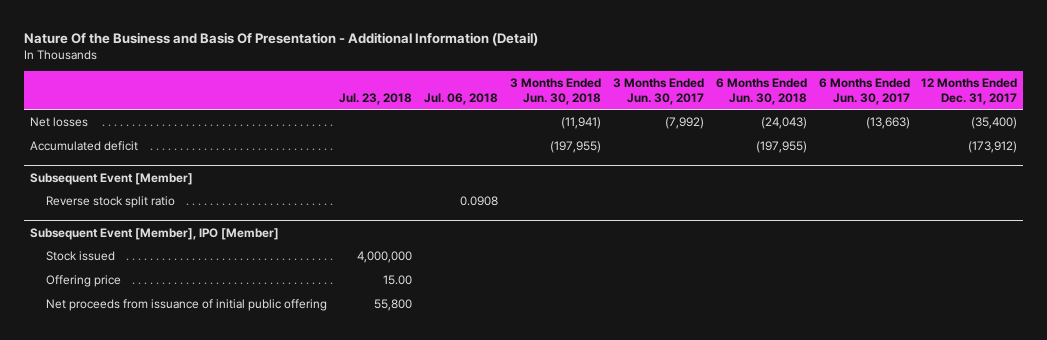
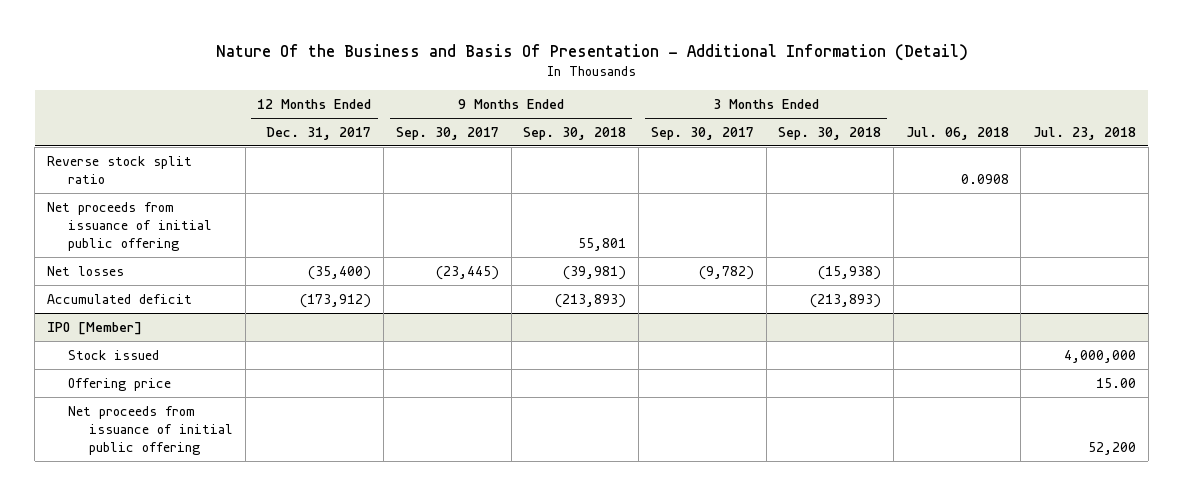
- | Jul. 23, 2018 | Jul. 06, 2018 | 3 Months Ended Jun. 30, 2018 | 3 Months Ended Jun. 30, 2017 | 6 Months Ended Jun. 30, 2018 | 6 Months Ended Jun. 30, 2017 | 12 Months Ended Dec. 31, 2017
+ | 12 Months Ended Dec. 31, 2017 | 9 Months Ended Sep. 30, 2017 | 9 Months Ended Sep. 30, 2018 | 3 Months Ended Sep. 30, 2017 | 3 Months Ended Sep. 30, 2018 | Jul. 06, 2018 | Jul. 23, 2018
+ Reverse stock split ratio | | | | | | 0.0908 |
+ Net proceeds from issuance of initial public offering | | | 55,801 | | | |
- Subsequent Event [Member]
- Reverse stock split ratio | | 0.0908 | | | | |
- Subsequent Event [Member], IPO [Member]
+ IPO [Member]
- Net proceeds from issuance of initial public offering | 55,800 | | | | | |
+ Net proceeds from issuance of initial public offering | | | | | | | 52,200

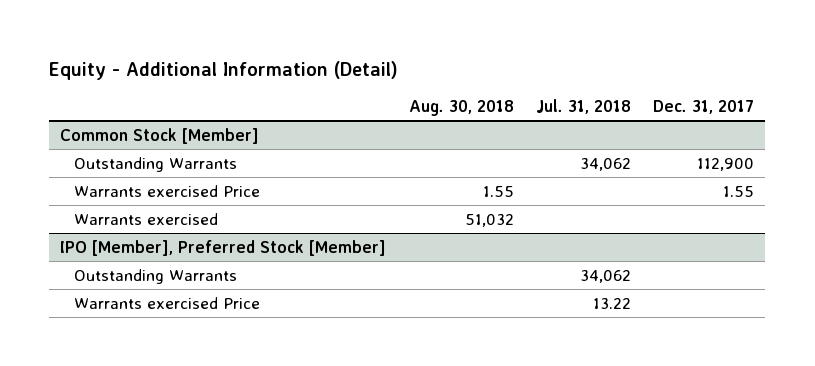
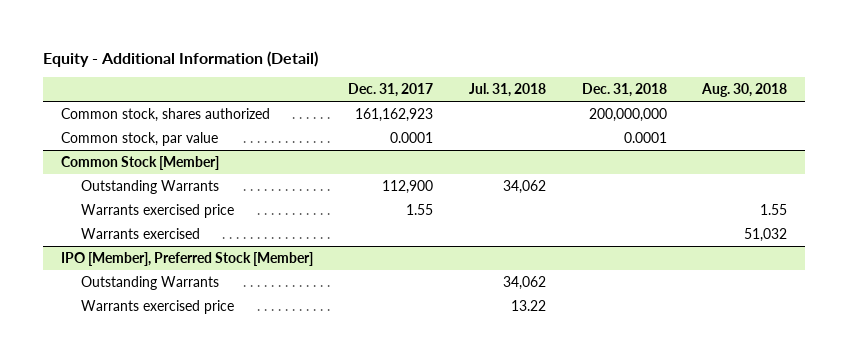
- | Aug. 30, 2018 | Jul. 31, 2018 | Dec. 31, 2017
+ | Dec. 31, 2017 | Jul. 31, 2018 | Dec. 31, 2018 | Aug. 30, 2018
+ Common stock, shares authorized | 161,162,923 | | 200,000,000 |
+ Common stock, par value | 0.0001 | | 0.0001 |
@ Common Stock [Member]
- Warrants exercised Price | 1.55 | | 1.55
+ Warrants exercised price | 1.55 | | | 1.55
@ IPO [Member], Preferred Stock [Member]
- Warrants exercised Price | | 13.22 |
+ Warrants exercised price | | 13.22 | |

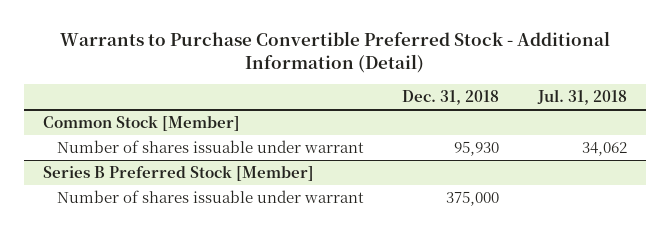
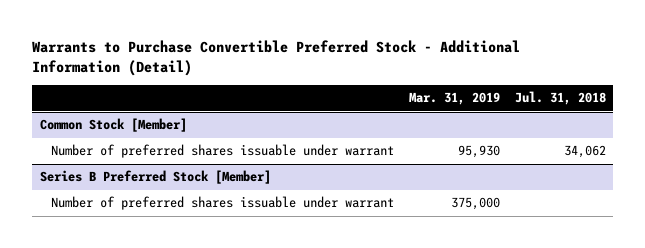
- | Dec. 31, 2018 | Jul. 31, 2018
+ | Mar. 31, 2019 | Jul. 31, 2018
@ Common Stock [Member]
- Number of shares issuable under warrant | 95,930 | 34,062
+ Number of preferred shares issuable under warrant | 95,930 | 34,062
@ Series B Preferred Stock [Member]
- Number of shares issuable under warrant | 375,000 |
+ Number of preferred shares issuable under warrant | 375,000 |

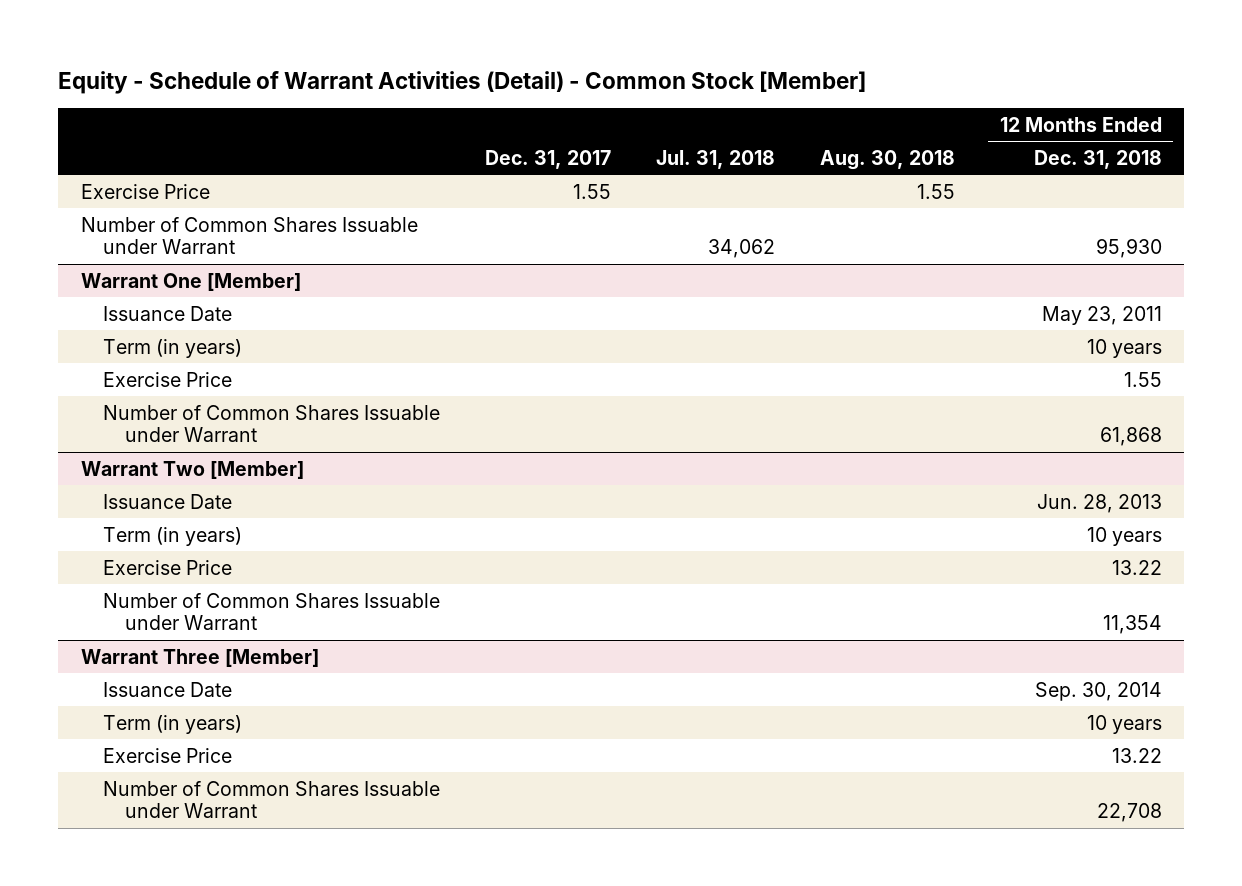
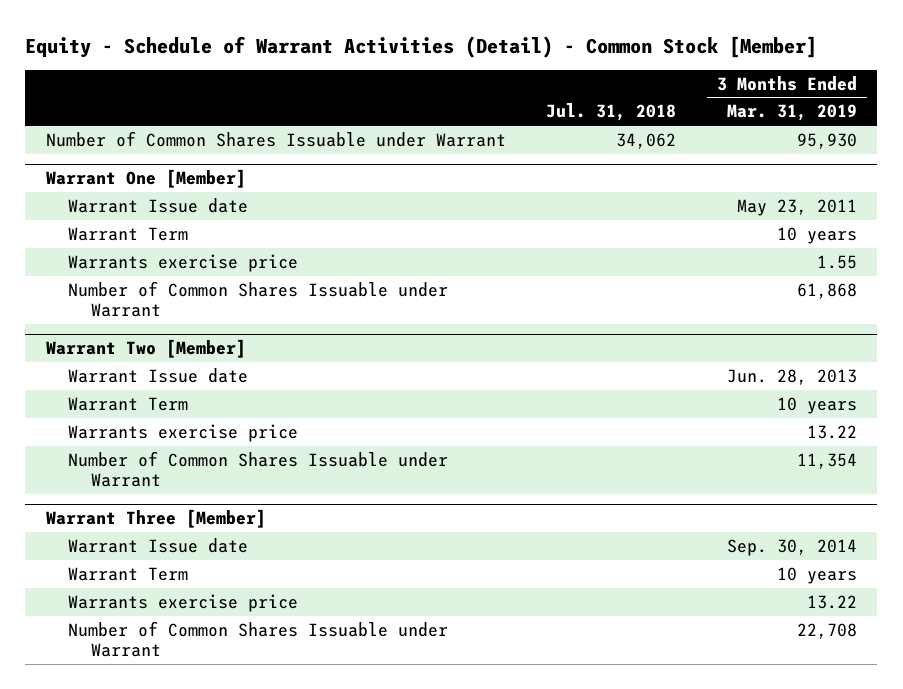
- | Dec. 31, 2017 | Jul. 31, 2018 | Aug. 30, 2018 | 12 Months Ended Dec. 31, 2018
+ | Jul. 31, 2018 | 3 Months Ended Mar. 31, 2019
- Exercise Price | 1.55 | | 1.55 |
@ Warrant One [Member]
- Issuance Date | | | | May 23, 2011
- Term (in years) | | | | 10 years
- Exercise Price | | | | 1.55
+ Warrant Issue date | | May 23, 2011
+ Warrant Term | | 10 years
+ Warrants exercise price | | 1.55
@ Warrant Two [Member]
- Issuance Date | | | | Jun. 28, 2013
- Term (in years) | | | | 10 years
- Exercise Price | | | | 13.22
+ Warrant Issue date | | Jun. 28, 2013
+ Warrant Term | | 10 years
+ Warrants exercise price | | 13.22
@ Warrant Three [Member]
- Issuance Date | | | | Sep. 30, 2014
- Term (in years) | | | | 10 years
- Exercise Price | | | | 13.22
+ Warrant Issue date | | Sep. 30, 2014
+ Warrant Term | | 10 years
+ Warrants exercise price | | 13.22

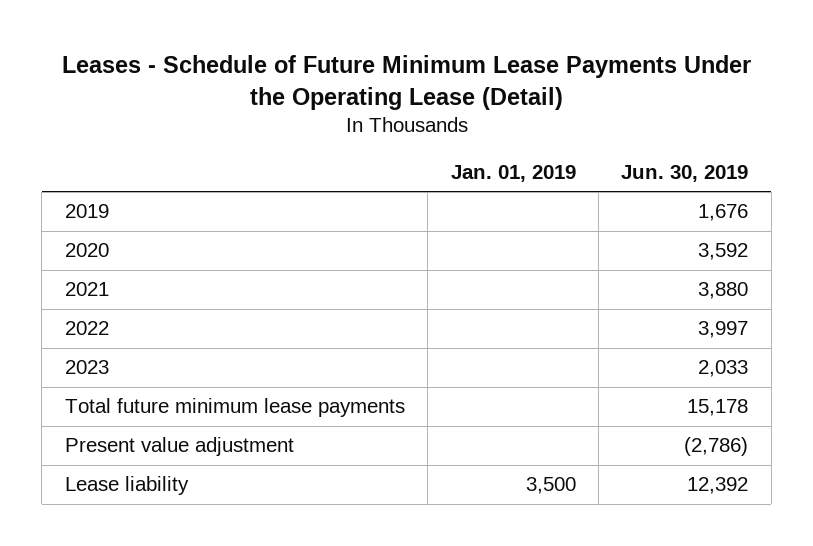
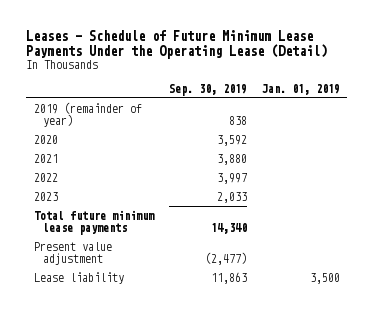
- | Jan. 01, 2019 | Jun. 30, 2019
+ | Sep. 30, 2019 | Jan. 01, 2019
- 2019 | | 1,676
+ 2019 (remainder of year) | 838 |

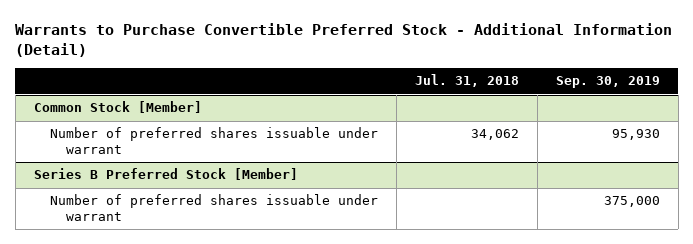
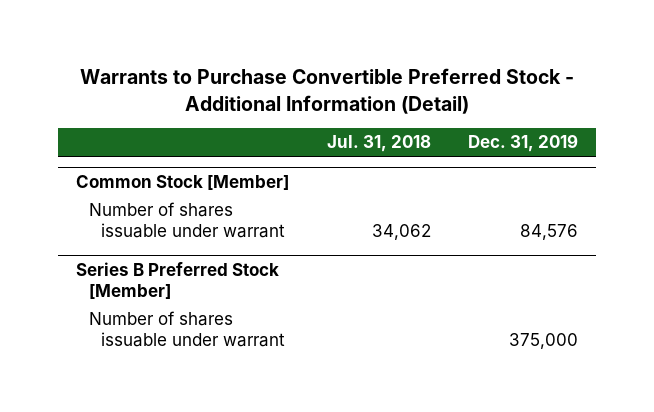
- | Jul. 31, 2018 | Sep. 30, 2019
+ | Jul. 31, 2018 | Dec. 31, 2019
@ Common Stock [Member]
- Number of preferred shares issuable under warrant | 34,062 | 95,930
+ Number of shares issuable under warrant | 34,062 | 84,576
@ Series B Preferred Stock [Member]
- Number of preferred shares issuable under warrant | | 375,000
+ Number of shares issuable under warrant | | 375,000

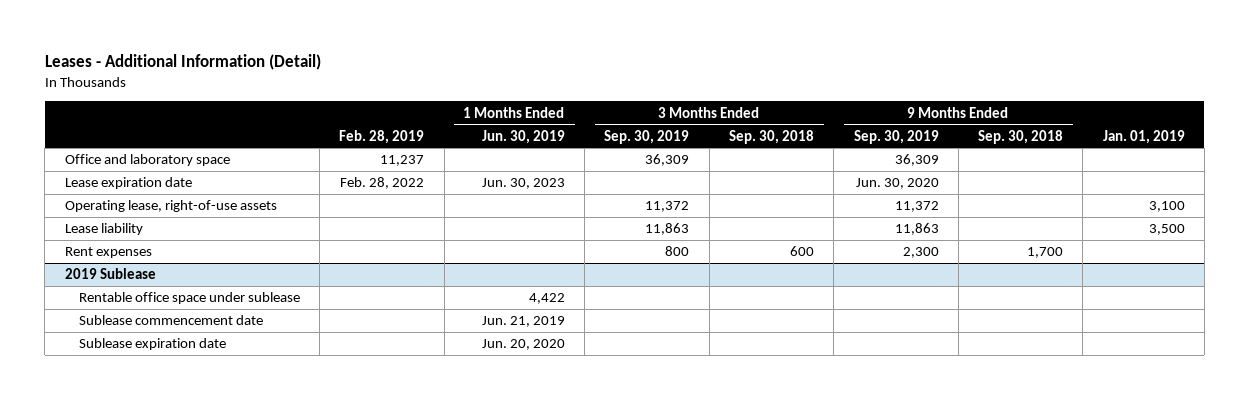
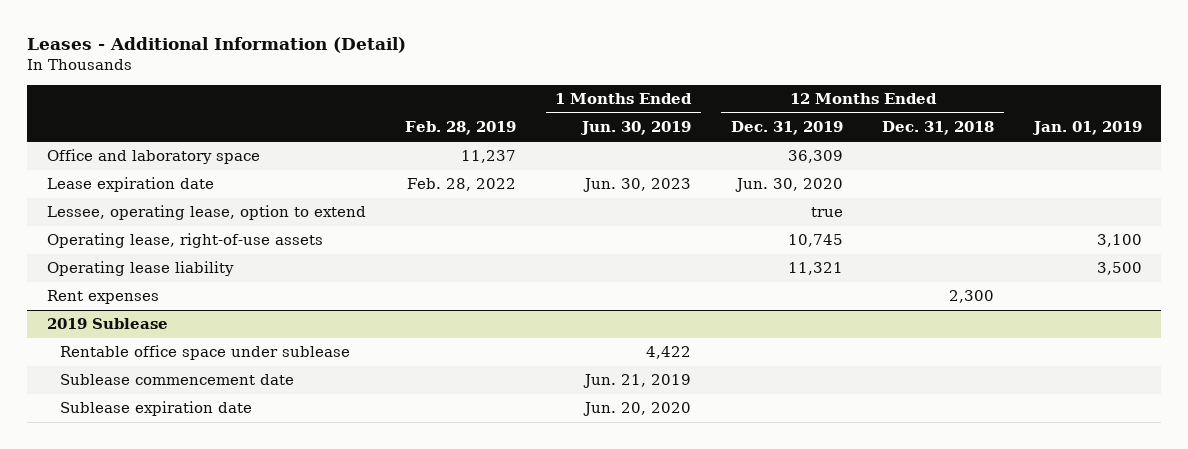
- | Feb. 28, 2019 | 1 Months Ended Jun. 30, 2019 | 3 Months Ended Sep. 30, 2019 | 3 Months Ended Sep. 30, 2018 | 9 Months Ended Sep. 30, 2019 | 9 Months Ended Sep. 30, 2018 | Jan. 01, 2019
+ | Feb. 28, 2019 | 1 Months Ended Jun. 30, 2019 | 12 Months Ended Dec. 31, 2019 | 12 Months Ended Dec. 31, 2018 | Jan. 01, 2019
+ Lessee, operating lease, option to extend | | | true | |
- Lease liability | | | 11,863 | | 11,863 | | 3,500
+ Operating lease liability | | | 11,321 | | 3,500

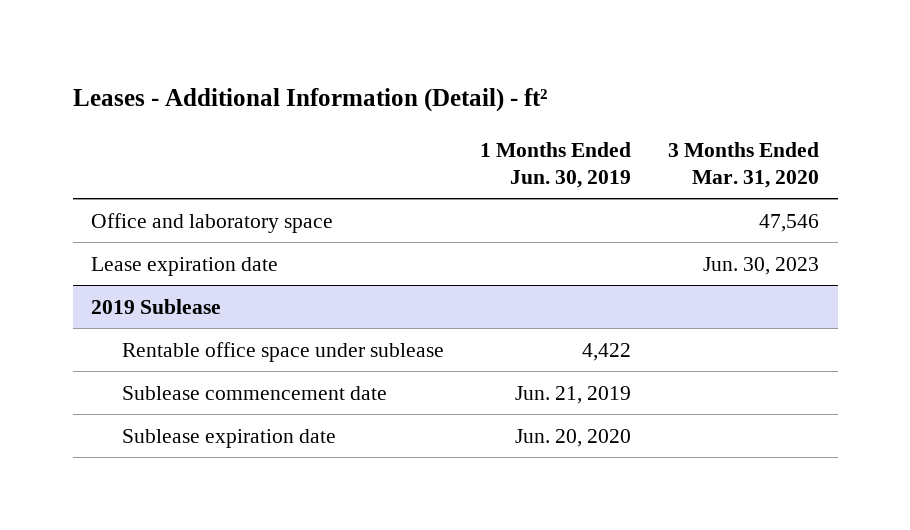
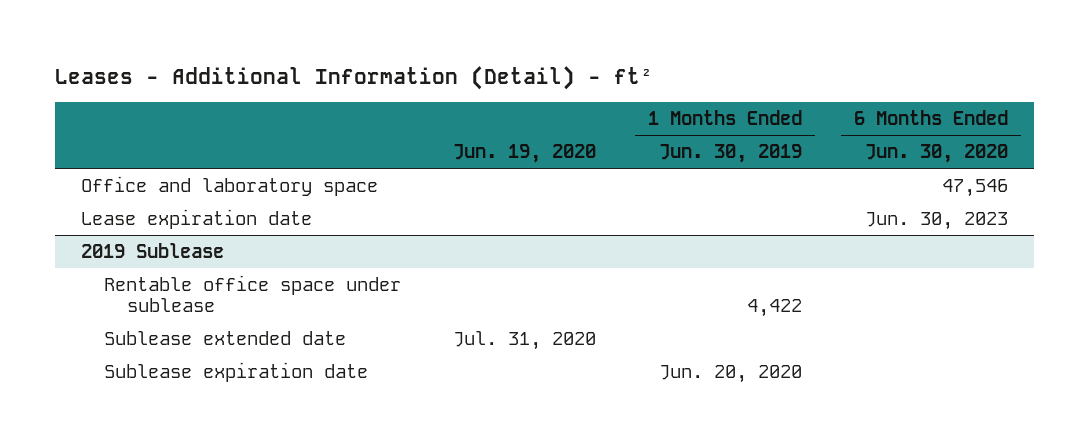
- | 1 Months Ended Jun. 30, 2019 | 3 Months Ended Mar. 31, 2020
+ | Jun. 19, 2020 | 1 Months Ended Jun. 30, 2019 | 6 Months Ended Jun. 30, 2020
@ 2019 Sublease
- Sublease commencement date | Jun. 21, 2019 |
+ Sublease extended date | Jul. 31, 2020 | |

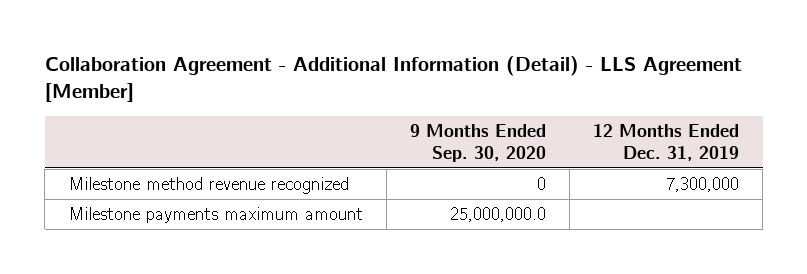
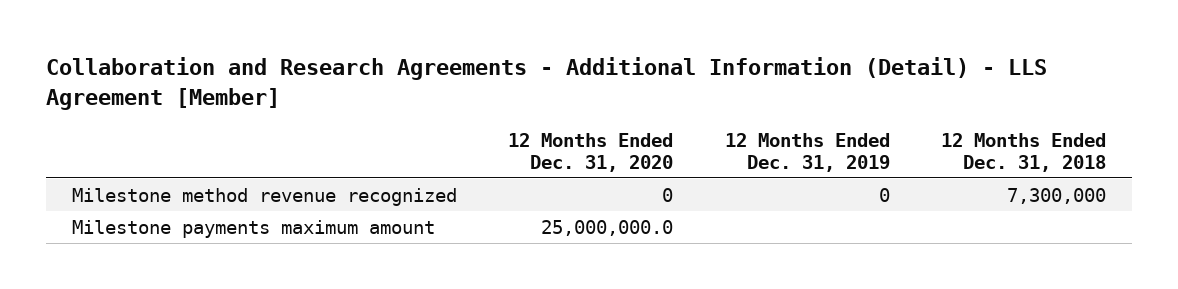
- Collaboration Agreement - Additional Information (Detail) - LLS Agreement [Member]
+ Collaboration and Research Agreements - Additional Information (Detail) - LLS Agreement [Member]
- | 9 Months Ended Sep. 30, 2020 | 12 Months Ended Dec. 31, 2019
+ | 12 Months Ended Dec. 31, 2020 | 12 Months Ended Dec. 31, 2019 | 12 Months Ended Dec. 31, 2018
- Milestone method revenue recognized | 0 | 7,300,000
+ Milestone method revenue recognized | 0 | 0 | 7,300,000

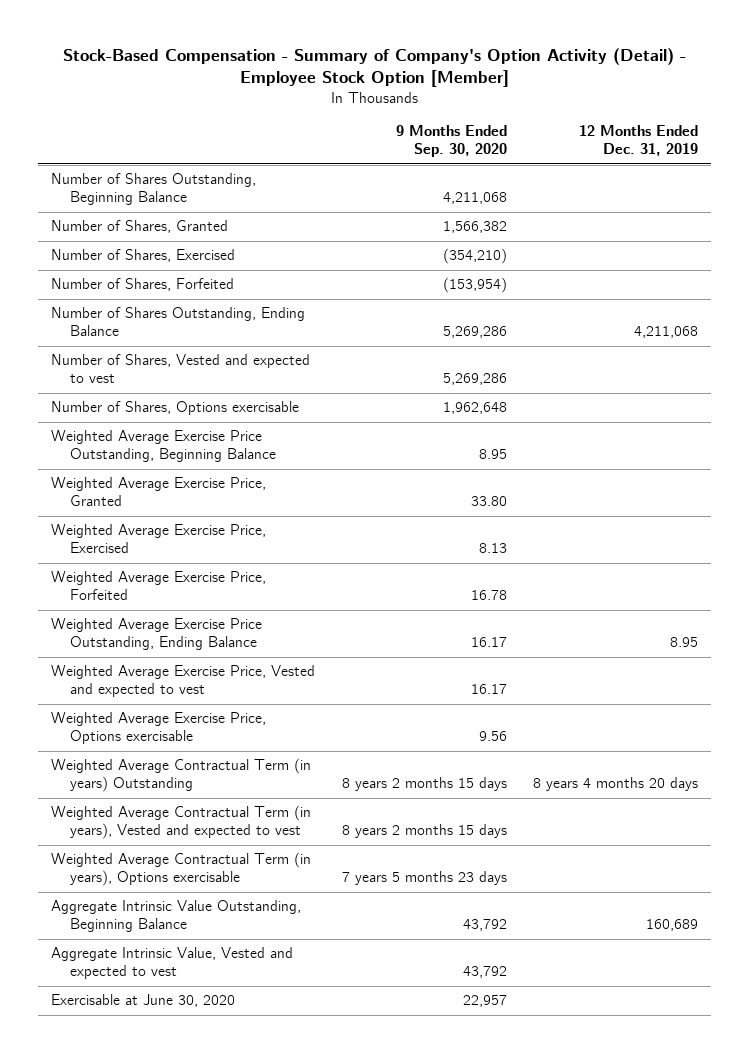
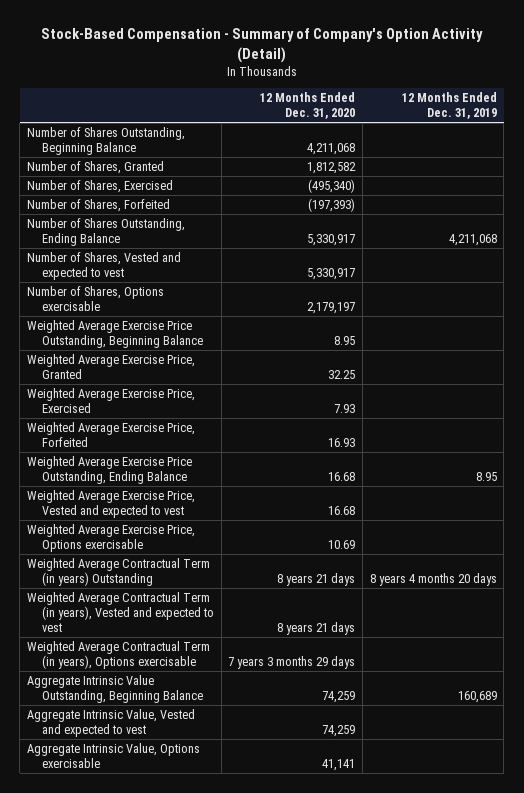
- Stock-Based Compensation - Summary of Company's Option Activity (Detail) - Employee Stock Option [Member]
+ Stock-Based Compensation - Summary of Company's Option Activity (Detail)
- | 9 Months Ended Sep. 30, 2020 | 12 Months Ended Dec. 31, 2019
+ | 12 Months Ended Dec. 31, 2020 | 12 Months Ended Dec. 31, 2019
- Exercisable at June 30, 2020 | 22,957 |
+ Aggregate Intrinsic Value, Options exercisable | 41,141 |

